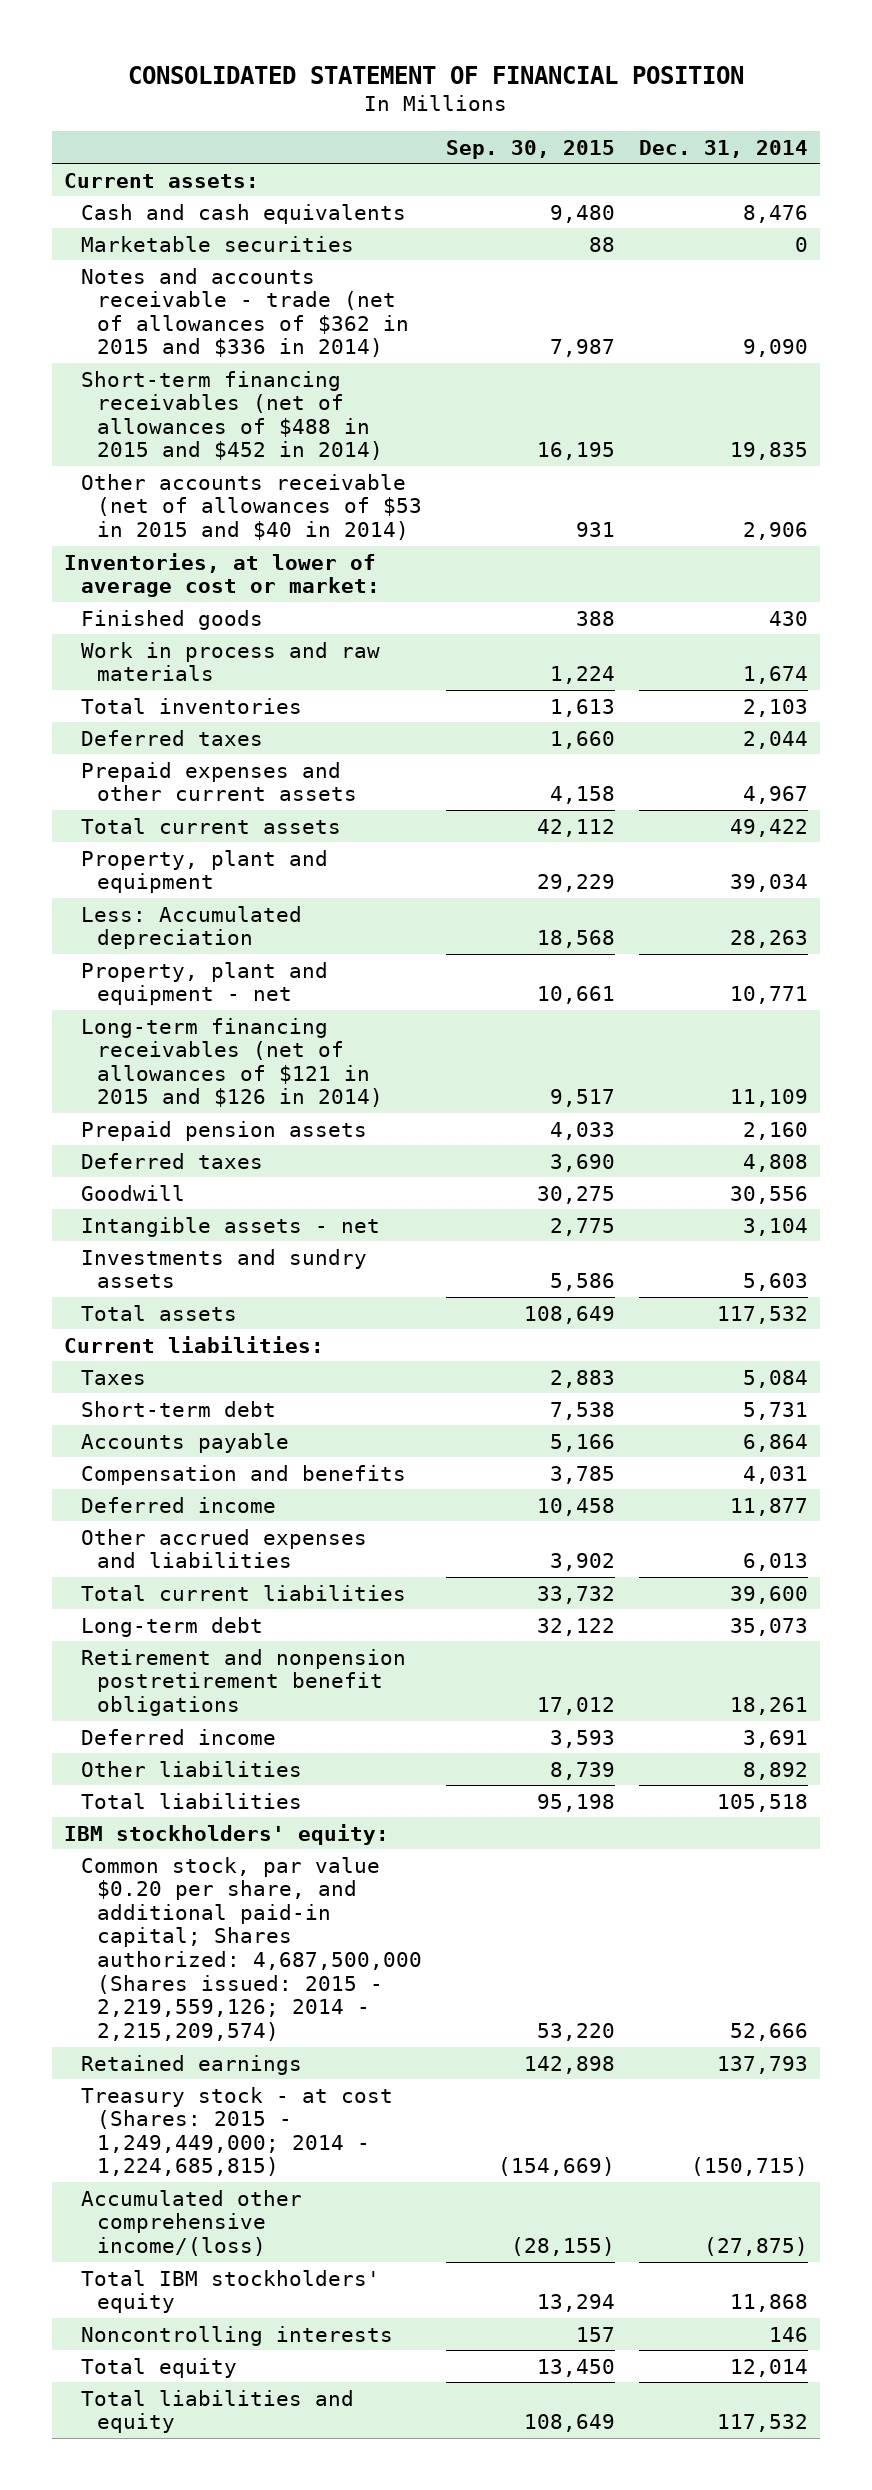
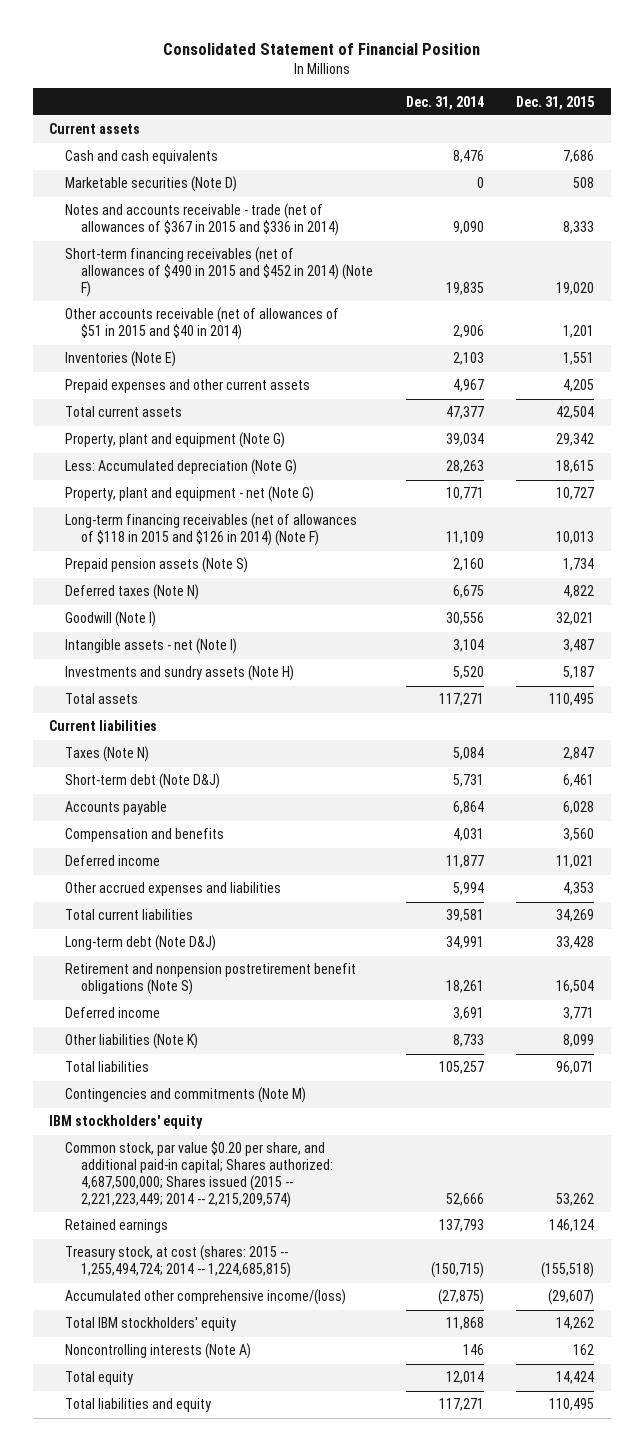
- CONSOLIDATED STATEMENT OF FINANCIAL POSITION
+ Consolidated Statement of Financial Position
- | Sep. 30, 2015 | Dec. 31, 2014
+ | Dec. 31, 2014 | Dec. 31, 2015
- Current assets:
+ Current assets
- Marketable securities | 88 | 0
- Notes and accounts receivable - trade (net of allowances of $362 in 2015 and $336 in 2014) | 7,987 | 9,090
- Short-term financing receivables (net of allowances of $488 in 2015 and $452 in 2014) | 16,195 | 19,835
- Other accounts receivable (net of allowances of $53 in 2015 and $40 in 2014) | 931 | 2,906
- Inventories, at lower of average cost or market:
- Finished goods | 388 | 430
- Work in process and raw materials | 1,224 | 1,674
- Total inventories | 1,613 | 2,103
- Deferred taxes | 1,660 | 2,044
+ Marketable securities (Note D) | 0 | 508
+ Notes and accounts receivable - trade (net of allowances of $367 in 2015 and $336 in 2014) | 9,090 | 8,333
+ Short-term financing receivables (net of allowances of $490 in 2015 and $452 in 2014) (Note F) | 19,835 | 19,020
+ Other accounts receivable (net of allowances of $51 in 2015 and $40 in 2014) | 2,906 | 1,201
+ Inventories (Note E) | 2,103 | 1,551
- Total current assets | 42,112 | 49,422
- Property, plant and equipment | 29,229 | 39,034
- Less: Accumulated depreciation | 18,568 | 28,263
- Property, plant and equipment - net | 10,661 | 10,771
- Long-term financing receivables (net of allowances of $121 in 2015 and $126 in 2014) | 9,517 | 11,109
- Prepaid pension assets | 4,033 | 2,160
- Deferred taxes | 3,690 | 4,808
- Goodwill | 30,275 | 30,556
- Intangible assets - net | 2,775 | 3,104
- Investments and sundry assets | 5,586 | 5,603
- Total assets | 108,649 | 117,532
- Current liabilities:
- Taxes | 2,883 | 5,084
- Short-term debt | 7,538 | 5,731
+ Total current assets | 47,377 | 42,504
+ Property, plant and equipment (Note G) | 39,034 | 29,342
+ Less: Accumulated depreciation (Note G) | 28,263 | 18,615
+ Property, plant and equipment - net (Note G) | 10,771 | 10,727
+ Long-term financing receivables (net of allowances of $118 in 2015 and $126 in 2014) (Note F) | 11,109 | 10,013
+ Prepaid pension assets (Note S) | 2,160 | 1,734
+ Deferred taxes (Note N) | 6,675 | 4,822
+ Goodwill (Note I) | 30,556 | 32,021
+ Intangible assets - net (Note I) | 3,104 | 3,487
+ Investments and sundry assets (Note H) | 5,520 | 5,187
+ Total assets | 117,271 | 110,495
+ Current liabilities
+ Taxes (Note N) | 5,084 | 2,847
+ Short-term debt (Note D&J) | 5,731 | 6,461
- Other accrued expenses and liabilities | 3,902 | 6,013
- Total current liabilities | 33,732 | 39,600
- Long-term debt | 32,122 | 35,073
- Retirement and nonpension postretirement benefit obligations | 17,012 | 18,261
+ Other accrued expenses and liabilities | 5,994 | 4,353
+ Total current liabilities | 39,581 | 34,269
+ Long-term debt (Note D&J) | 34,991 | 33,428
+ Retirement and nonpension postretirement benefit obligations (Note S) | 18,261 | 16,504
- Other liabilities | 8,739 | 8,892
- Total liabilities | 95,198 | 105,518
- IBM stockholders' equity:
- Common stock, par value $0.20 per share, and additional paid-in capital; Shares authorized: 4,687,500,000 (Shares issued: 2015 - 2,219,559,126; 2014 - 2,215,209,574) | 53,220 | 52,666
+ Other liabilities (Note K) | 8,733 | 8,099
+ Total liabilities | 105,257 | 96,071
+ Contingencies and commitments (Note M)
+ IBM stockholders' equity
+ Common stock, par value $0.20 per share, and additional paid-in capital; Shares authorized: 4,687,500,000; Shares issued (2015 -- 2,221,223,449; 2014 -- 2,215,209,574) | 52,666 | 53,262
- Treasury stock - at cost (Shares: 2015 - 1,249,449,000; 2014 - 1,224,685,815) | (154,669) | (150,715)
+ Treasury stock, at cost (shares: 2015 -- 1,255,494,724; 2014 -- 1,224,685,815) | (150,715) | (155,518)
- Noncontrolling interests | 157 | 146
+ Noncontrolling interests (Note A) | 146 | 162
- Total liabilities and equity | 108,649 | 117,532
+ Total liabilities and equity | 117,271 | 110,495

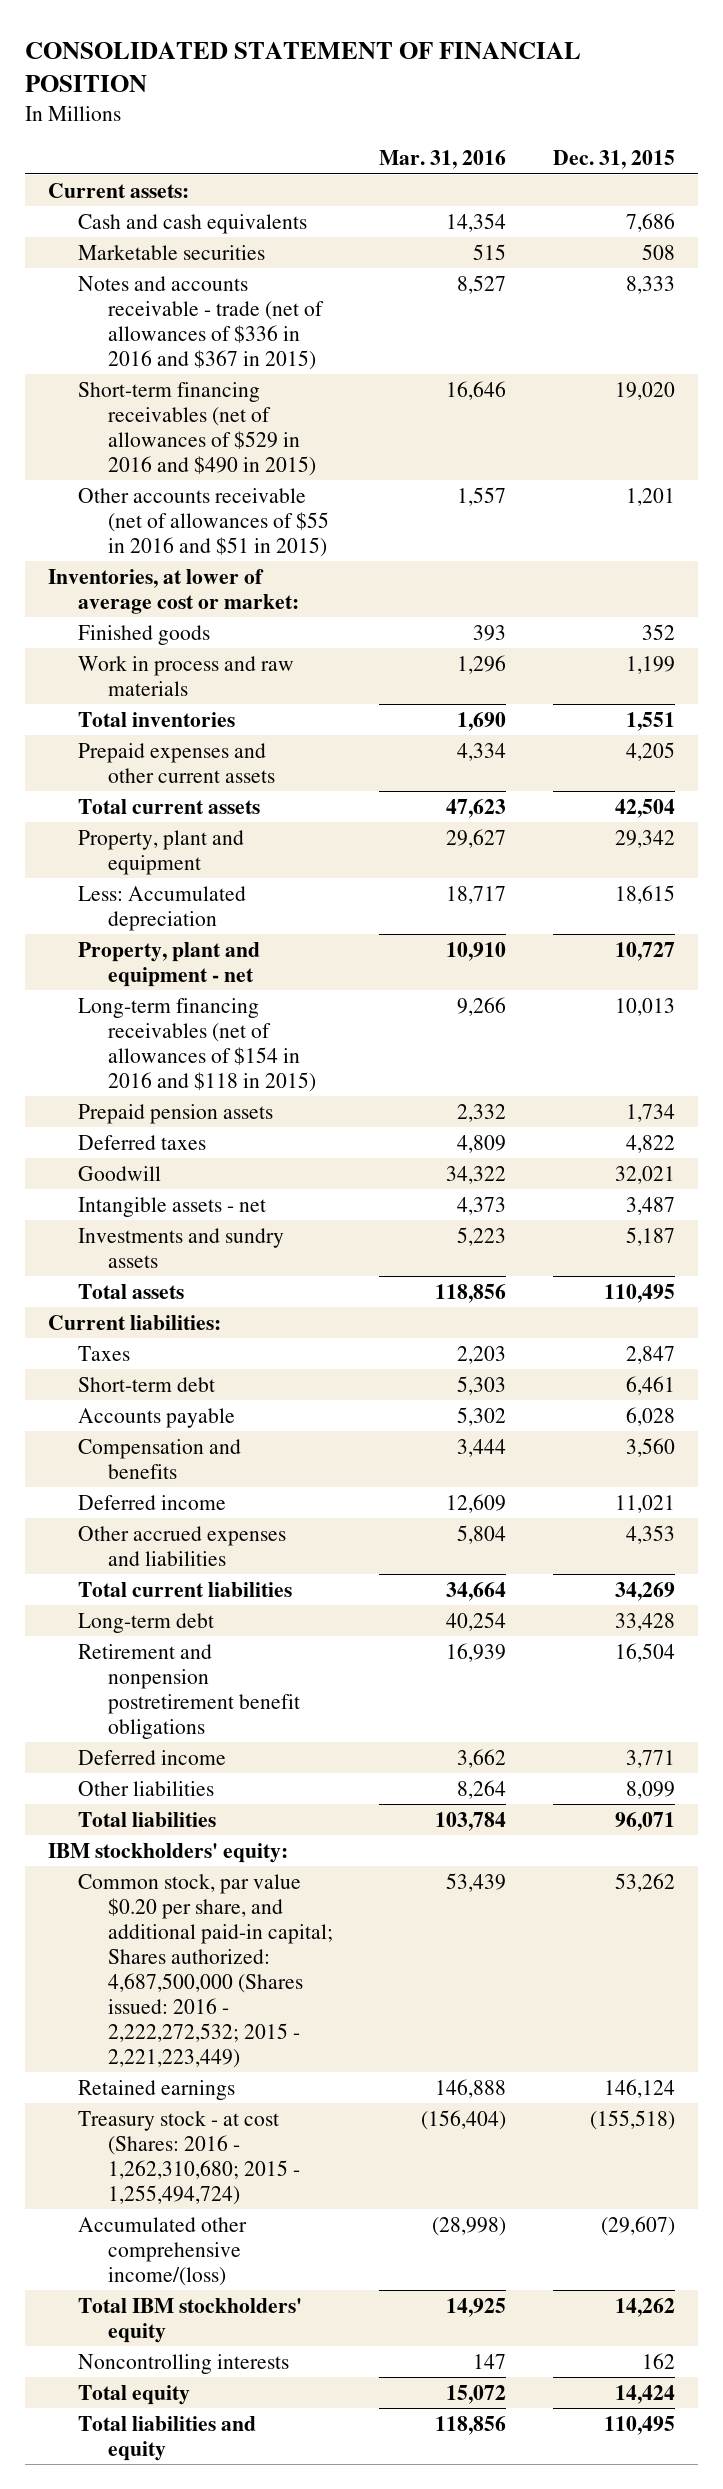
- Consolidated Statement of Financial Position
+ CONSOLIDATED STATEMENT OF FINANCIAL POSITION
- | Dec. 31, 2014 | Dec. 31, 2015
+ | Mar. 31, 2016 | Dec. 31, 2015
- Current assets
+ Current assets:
- Marketable securities (Note D) | 0 | 508
- Notes and accounts receivable - trade (net of allowances of $367 in 2015 and $336 in 2014) | 9,090 | 8,333
- Short-term financing receivables (net of allowances of $490 in 2015 and $452 in 2014) (Note F) | 19,835 | 19,020
- Other accounts receivable (net of allowances of $51 in 2015 and $40 in 2014) | 2,906 | 1,201
- Inventories (Note E) | 2,103 | 1,551
+ Marketable securities | 515 | 508
+ Notes and accounts receivable - trade (net of allowances of $336 in 2016 and $367 in 2015) | 8,527 | 8,333
+ Short-term financing receivables (net of allowances of $529 in 2016 and $490 in 2015) | 16,646 | 19,020
+ Other accounts receivable (net of allowances of $55 in 2016 and $51 in 2015) | 1,557 | 1,201
+ Inventories, at lower of average cost or market:
+ Finished goods | 393 | 352
+ Work in process and raw materials | 1,296 | 1,199
+ Total inventories | 1,690 | 1,551
- Property, plant and equipment (Note G) | 39,034 | 29,342
- Less: Accumulated depreciation (Note G) | 28,263 | 18,615
- Property, plant and equipment - net (Note G) | 10,771 | 10,727
- Long-term financing receivables (net of allowances of $118 in 2015 and $126 in 2014) (Note F) | 11,109 | 10,013
- Prepaid pension assets (Note S) | 2,160 | 1,734
- Deferred taxes (Note N) | 6,675 | 4,822
- Goodwill (Note I) | 30,556 | 32,021
- Intangible assets - net (Note I) | 3,104 | 3,487
- Investments and sundry assets (Note H) | 5,520 | 5,187
+ Property, plant and equipment | 29,627 | 29,342
+ Less: Accumulated depreciation | 18,717 | 18,615
+ Property, plant and equipment - net | 10,910 | 10,727
+ Long-term financing receivables (net of allowances of $154 in 2016 and $118 in 2015) | 9,266 | 10,013
+ Prepaid pension assets | 2,332 | 1,734
+ Deferred taxes | 4,809 | 4,822
+ Goodwill | 34,322 | 32,021
+ Intangible assets - net | 4,373 | 3,487
+ Investments and sundry assets | 5,223 | 5,187
- Current liabilities
- Taxes (Note N) | 5,084 | 2,847
- Short-term debt (Note D&J) | 5,731 | 6,461
+ Current liabilities:
+ Taxes | 2,203 | 2,847
+ Short-term debt | 5,303 | 6,461
- Long-term debt (Note D&J) | 34,991 | 33,428
- Retirement and nonpension postretirement benefit obligations (Note S) | 18,261 | 16,504
+ Long-term debt | 40,254 | 33,428
+ Retirement and nonpension postretirement benefit obligations | 16,939 | 16,504
- Other liabilities (Note K) | 8,733 | 8,099
+ Other liabilities | 8,264 | 8,099
- Contingencies and commitments (Note M)
- IBM stockholders' equity
- Common stock, par value $0.20 per share, and additional paid-in capital; Shares authorized: 4,687,500,000; Shares issued (2015 -- 2,221,223,449; 2014 -- 2,215,209,574) | 52,666 | 53,262
+ IBM stockholders' equity:
+ Common stock, par value $0.20 per share, and additional paid-in capital; Shares authorized: 4,687,500,000 (Shares issued: 2016 - 2,222,272,532; 2015 - 2,221,223,449) | 53,439 | 53,262
- Treasury stock, at cost (shares: 2015 -- 1,255,494,724; 2014 -- 1,224,685,815) | (150,715) | (155,518)
+ Treasury stock - at cost (Shares: 2016 - 1,262,310,680; 2015 - 1,255,494,724) | (156,404) | (155,518)
- Noncontrolling interests (Note A) | 146 | 162
+ Noncontrolling interests | 147 | 162

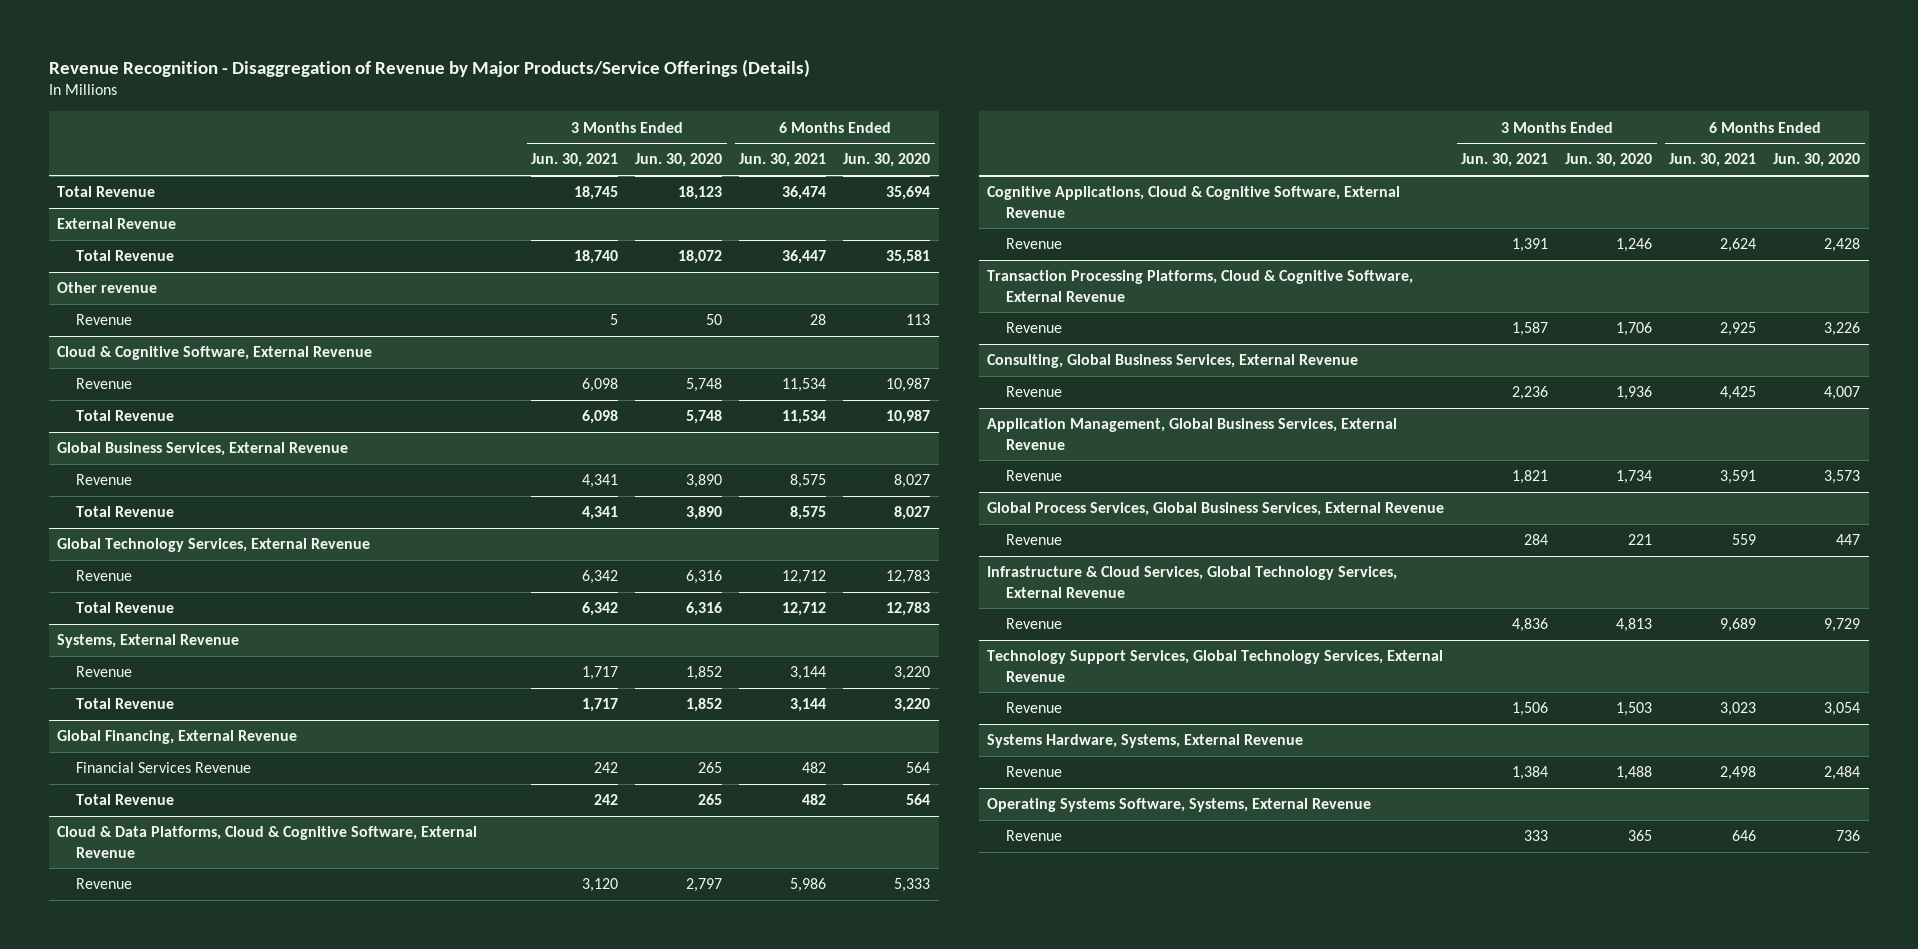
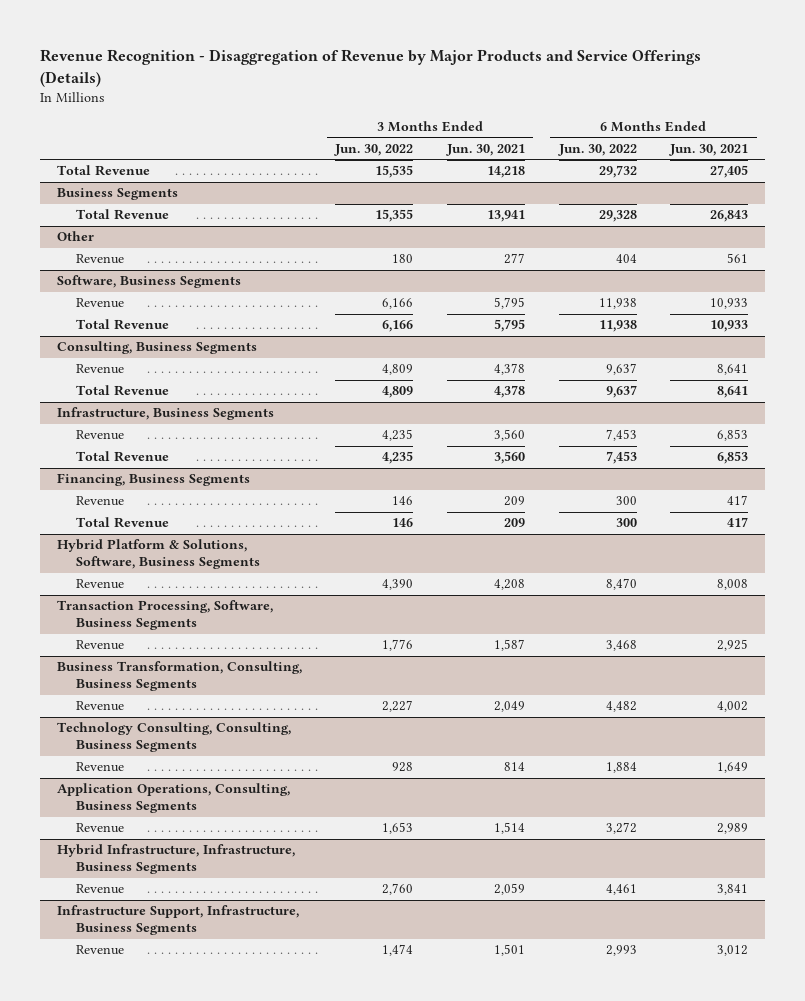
- Revenue Recognition - Disaggregation of Revenue by Major Products/Service Offerings (Details)
+ Revenue Recognition - Disaggregation of Revenue by Major Products and Service Offerings (Details)
- | 3 Months Ended Jun. 30, 2021 | 3 Months Ended Jun. 30, 2020 | 6 Months Ended Jun. 30, 2021 | 6 Months Ended Jun. 30, 2020
+ | 3 Months Ended Jun. 30, 2022 | 3 Months Ended Jun. 30, 2021 | 6 Months Ended Jun. 30, 2022 | 6 Months Ended Jun. 30, 2021
- Total Revenue | 18,745 | 18,123 | 36,474 | 35,694
- External Revenue
- Total Revenue | 18,740 | 18,072 | 36,447 | 35,581
- Other revenue
- Revenue | 5 | 50 | 28 | 113
- Cloud & Cognitive Software, External Revenue
- Revenue | 6,098 | 5,748 | 11,534 | 10,987
- Total Revenue | 6,098 | 5,748 | 11,534 | 10,987
- Global Business Services, External Revenue
- Revenue | 4,341 | 3,890 | 8,575 | 8,027
- Total Revenue | 4,341 | 3,890 | 8,575 | 8,027
- Global Technology Services, External Revenue
- Revenue | 6,342 | 6,316 | 12,712 | 12,783
- Total Revenue | 6,342 | 6,316 | 12,712 | 12,783
- Systems, External Revenue
- Revenue | 1,717 | 1,852 | 3,144 | 3,220
- Total Revenue | 1,717 | 1,852 | 3,144 | 3,220
- Global Financing, External Revenue
- Financial Services Revenue | 242 | 265 | 482 | 564
- Total Revenue | 242 | 265 | 482 | 564
- Cloud & Data Platforms, Cloud & Cognitive Software, External Revenue
- Revenue | 3,120 | 2,797 | 5,986 | 5,333
- Cognitive Applications, Cloud & Cognitive Software, External Revenue
- Revenue | 1,391 | 1,246 | 2,624 | 2,428
- Transaction Processing Platforms, Cloud & Cognitive Software, External Revenue
+ Total Revenue | 15,535 | 14,218 | 29,732 | 27,405
+ Business Segments
+ Total Revenue | 15,355 | 13,941 | 29,328 | 26,843
+ Other
+ Revenue | 180 | 277 | 404 | 561
+ Software, Business Segments
+ Revenue | 6,166 | 5,795 | 11,938 | 10,933
+ Total Revenue | 6,166 | 5,795 | 11,938 | 10,933
+ Consulting, Business Segments
+ Revenue | 4,809 | 4,378 | 9,637 | 8,641
+ Total Revenue | 4,809 | 4,378 | 9,637 | 8,641
+ Infrastructure, Business Segments
+ Revenue | 4,235 | 3,560 | 7,453 | 6,853
+ Total Revenue | 4,235 | 3,560 | 7,453 | 6,853
+ Financing, Business Segments
+ Revenue | 146 | 209 | 300 | 417
+ Total Revenue | 146 | 209 | 300 | 417
+ Hybrid Platform & Solutions, Software, Business Segments
+ Revenue | 4,390 | 4,208 | 8,470 | 8,008
+ Transaction Processing, Software, Business Segments
- Consulting, Global Business Services, External Revenue
- Revenue | 2,236 | 1,936 | 4,425 | 4,007
- Application Management, Global Business Services, External Revenue
- Revenue | 1,821 | 1,734 | 3,591 | 3,573
- Global Process Services, Global Business Services, External Revenue
- Revenue | 284 | 221 | 559 | 447
- Infrastructure & Cloud Services, Global Technology Services, External Revenue
- Revenue | 4,836 | 4,813 | 9,689 | 9,729
- Technology Support Services, Global Technology Services, External Revenue
- Revenue | 1,506 | 1,503 | 3,023 | 3,054
- Systems Hardware, Systems, External Revenue
- Revenue | 1,384 | 1,488 | 2,498 | 2,484
- Operating Systems Software, Systems, External Revenue
- Revenue | 333 | 365 | 646 | 736
+ Business Transformation, Consulting, Business Segments
+ Revenue | 2,227 | 2,049 | 4,482 | 4,002
+ Technology Consulting, Consulting, Business Segments
+ Revenue | 928 | 814 | 1,884 | 1,649
+ Application Operations, Consulting, Business Segments
+ Revenue | 1,653 | 1,514 | 3,272 | 2,989
+ Hybrid Infrastructure, Infrastructure, Business Segments
+ Revenue | 2,760 | 2,059 | 4,461 | 3,841
+ Infrastructure Support, Infrastructure, Business Segments
+ Revenue | 1,474 | 1,501 | 2,993 | 3,012

